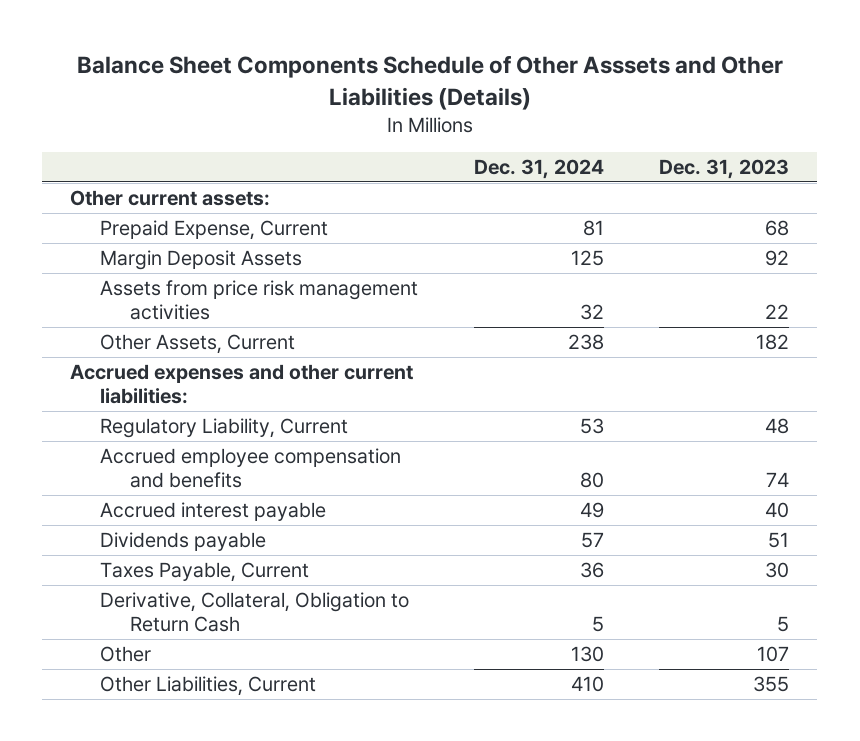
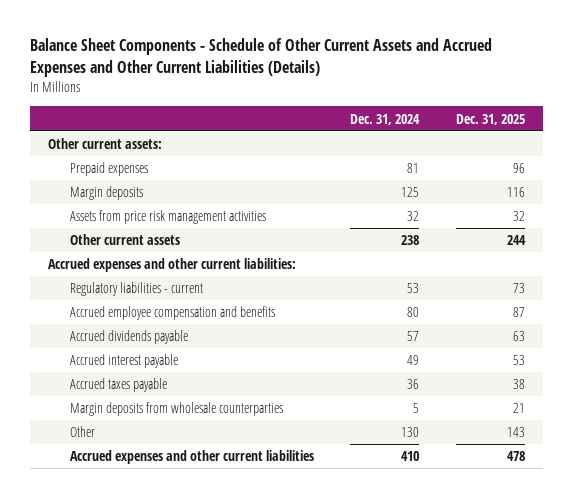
- Balance Sheet Components Schedule of Other Asssets and Other Liabilities (Details)
+ Balance Sheet Components - Schedule of Other Current Assets and Accrued Expenses and Other Current Liabilities (Details)
- | Dec. 31, 2024 | Dec. 31, 2023
+ | Dec. 31, 2024 | Dec. 31, 2025
- Prepaid Expense, Current | 81 | 68
- Margin Deposit Assets | 125 | 92
+ Prepaid expenses | 81 | 96
+ Margin deposits | 125 | 116
- Other Assets, Current | 238 | 182
+ Other current assets | 238 | 244
- Regulatory Liability, Current | 53 | 48
+ Regulatory liabilities - current | 53 | 73
+ Accrued dividends payable | 57 | 63
- Dividends payable | 57 | 51
- Taxes Payable, Current | 36 | 30
- Derivative, Collateral, Obligation to Return Cash | 5 | 5
+ Accrued taxes payable | 36 | 38
+ Margin deposits from wholesale counterparties | 5 | 21
- Other Liabilities, Current | 410 | 355
+ Accrued expenses and other current liabilities | 410 | 478

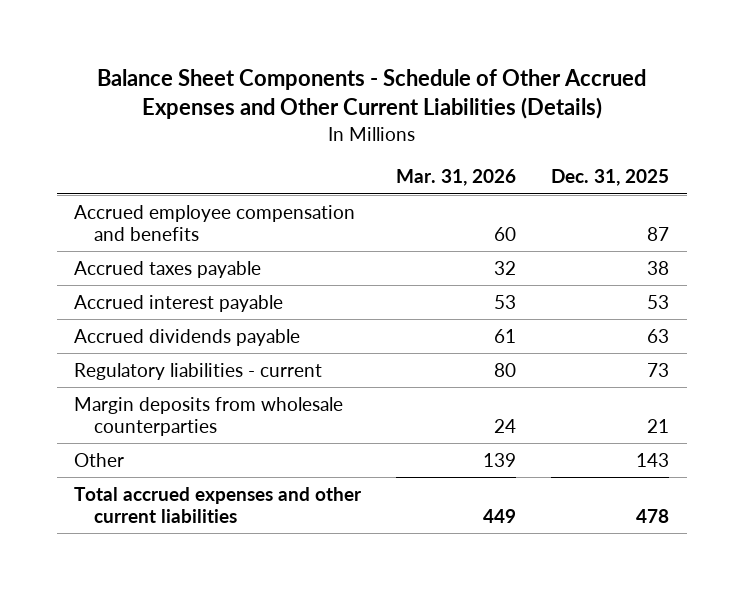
- Balance Sheet Components - Schedule of Other Current Assets and Accrued Expenses and Other Current Liabilities (Details)
+ Balance Sheet Components - Schedule of Other Accrued Expenses and Other Current Liabilities (Details)
- | Dec. 31, 2024 | Dec. 31, 2025
+ | Mar. 31, 2026 | Dec. 31, 2025
- Other current assets:
- Prepaid expenses | 81 | 96
- Margin deposits | 125 | 116
- Assets from price risk management activities | 32 | 32
- Other current assets | 238 | 244
- Accrued expenses and other current liabilities:
moved down: Accrued interest payable | 53 | 53
moved down: Accrued dividends payable | 61 | 63
moved down: Regulatory liabilities - current | 80 | 73
- Accrued expenses and other current liabilities | 410 | 478
+ Total accrued expenses and other current liabilities | 449 | 478

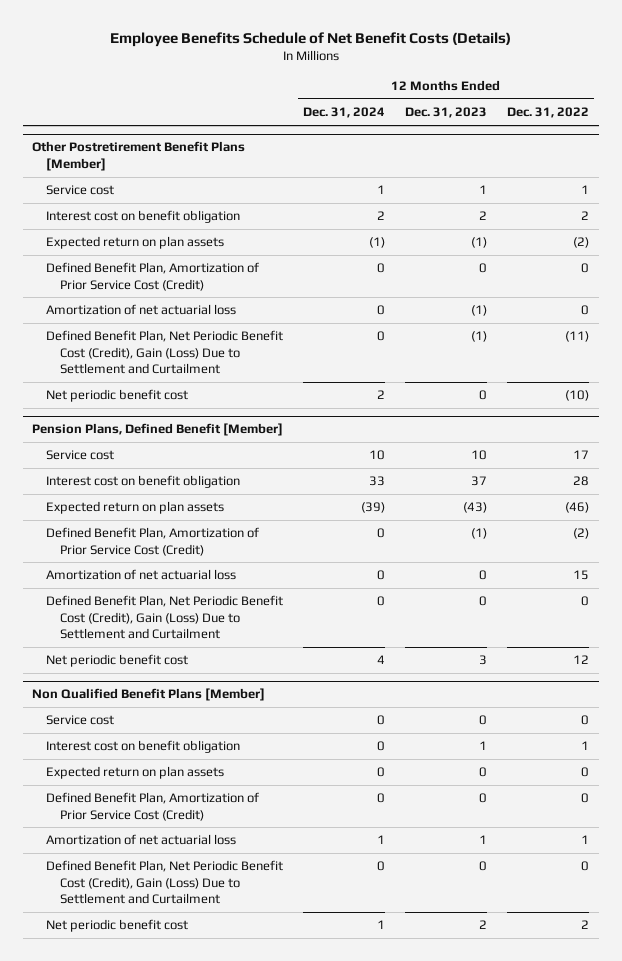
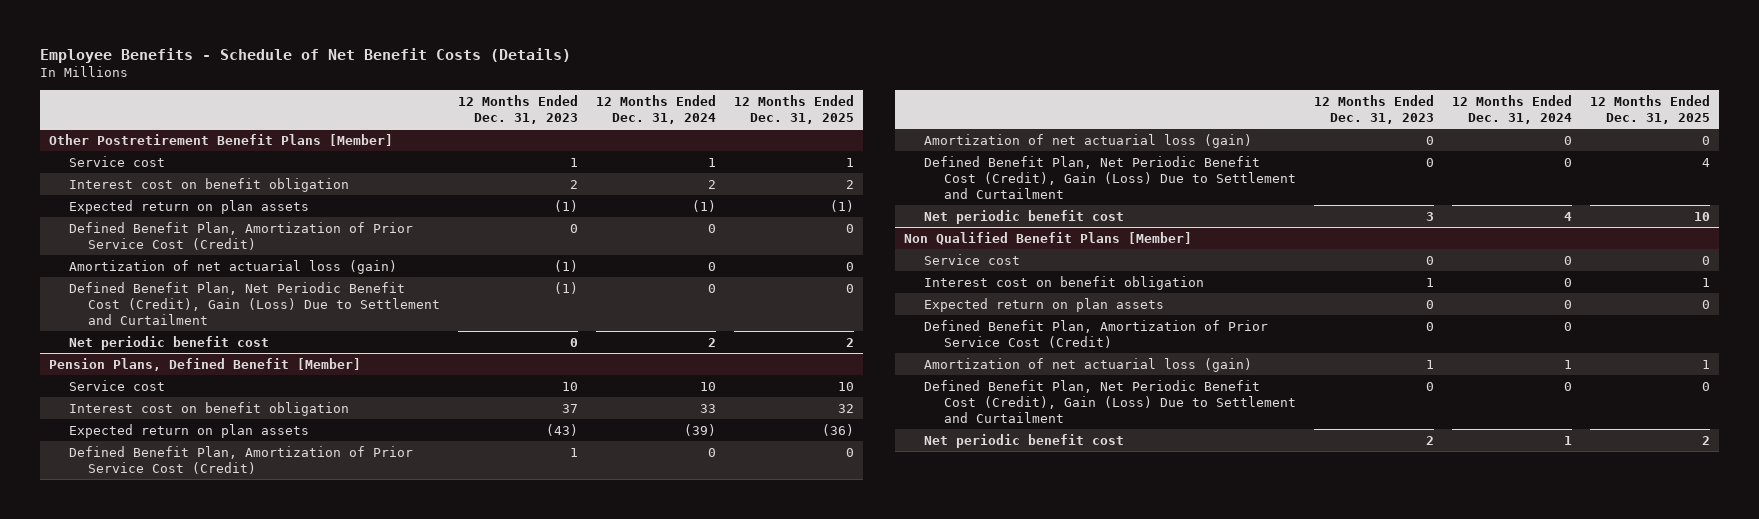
- Employee Benefits Schedule of Net Benefit Costs (Details)
+ Employee Benefits - Schedule of Net Benefit Costs (Details)
- | 12 Months Ended Dec. 31, 2024 | 12 Months Ended Dec. 31, 2023 | 12 Months Ended Dec. 31, 2022
+ | 12 Months Ended Dec. 31, 2023 | 12 Months Ended Dec. 31, 2024 | 12 Months Ended Dec. 31, 2025
@ Other Postretirement Benefit Plans [Member]
- Amortization of net actuarial loss | 0 | (1) | 0
+ Amortization of net actuarial loss (gain) | (1) | 0 | 0
@ Pension Plans, Defined Benefit [Member]
- Defined Benefit Plan, Amortization of Prior Service Cost (Credit) | 0 | (1) | (2)
- Amortization of net actuarial loss | 0 | 0 | 15
+ Defined Benefit Plan, Amortization of Prior Service Cost (Credit) | 1 | 0 | 0
+ Amortization of net actuarial loss (gain) | 0 | 0 | 0
@ Non Qualified Benefit Plans [Member]
- Amortization of net actuarial loss | 1 | 1 | 1
+ Amortization of net actuarial loss (gain) | 1 | 1 | 1

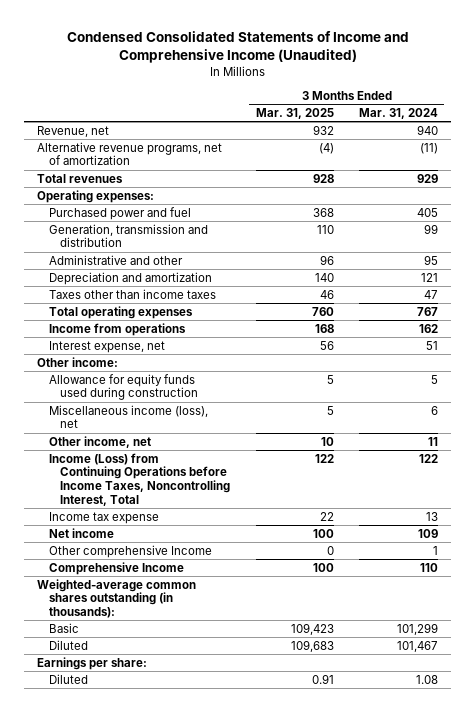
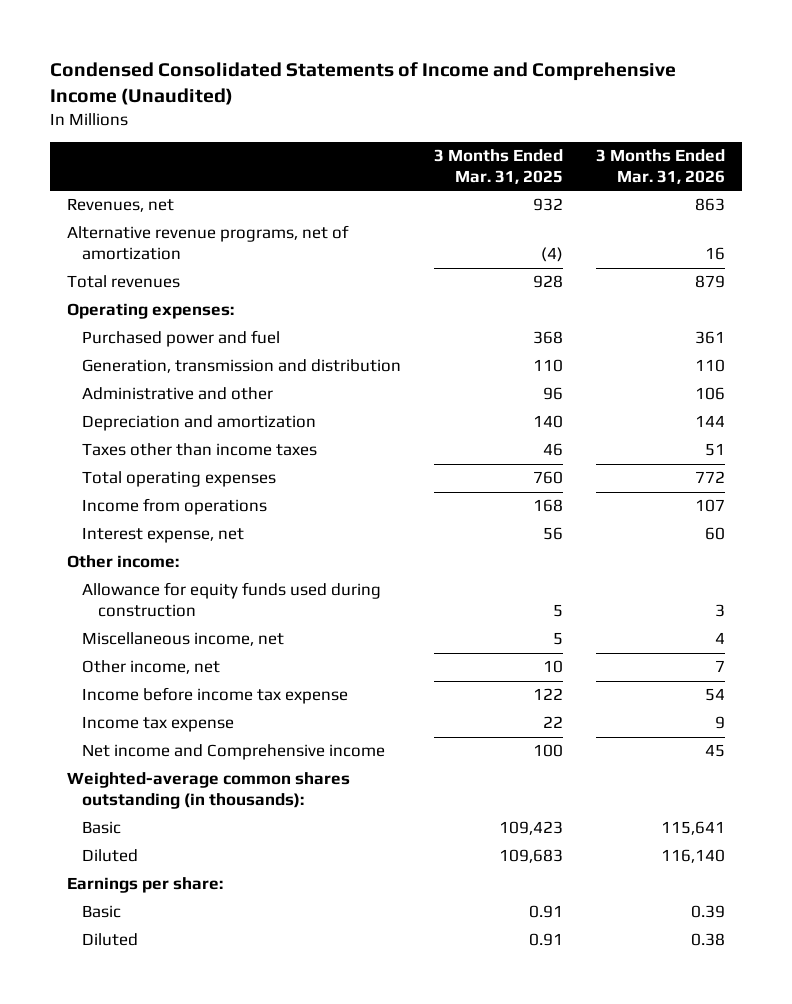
- | 3 Months Ended Mar. 31, 2025 | 3 Months Ended Mar. 31, 2024
+ | 3 Months Ended Mar. 31, 2025 | 3 Months Ended Mar. 31, 2026
- Revenue, net | 932 | 940
+ Revenues, net | 932 | 863
- Miscellaneous income (loss), net | 5 | 6
+ Miscellaneous income, net | 5 | 4
- Income (Loss) from Continuing Operations before Income Taxes, Noncontrolling Interest, Total | 122 | 122
+ Income before income tax expense | 122 | 54
- Net income | 100 | 109
- Other comprehensive Income | 0 | 1
- Comprehensive Income | 100 | 110
+ Net income and Comprehensive income | 100 | 45
+ Basic | 0.91 | 0.39

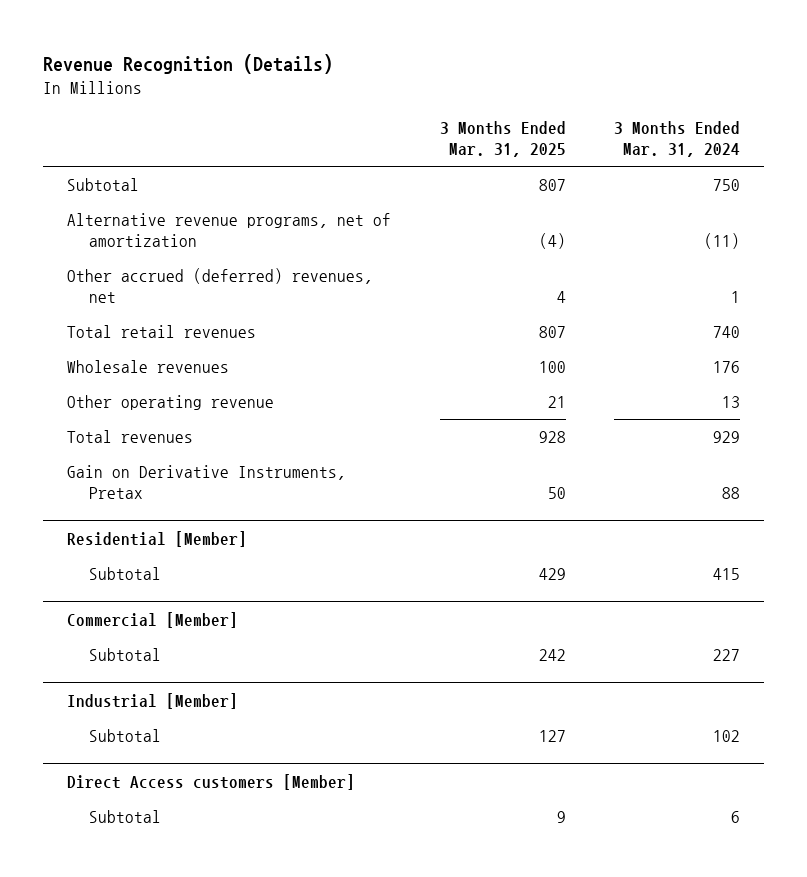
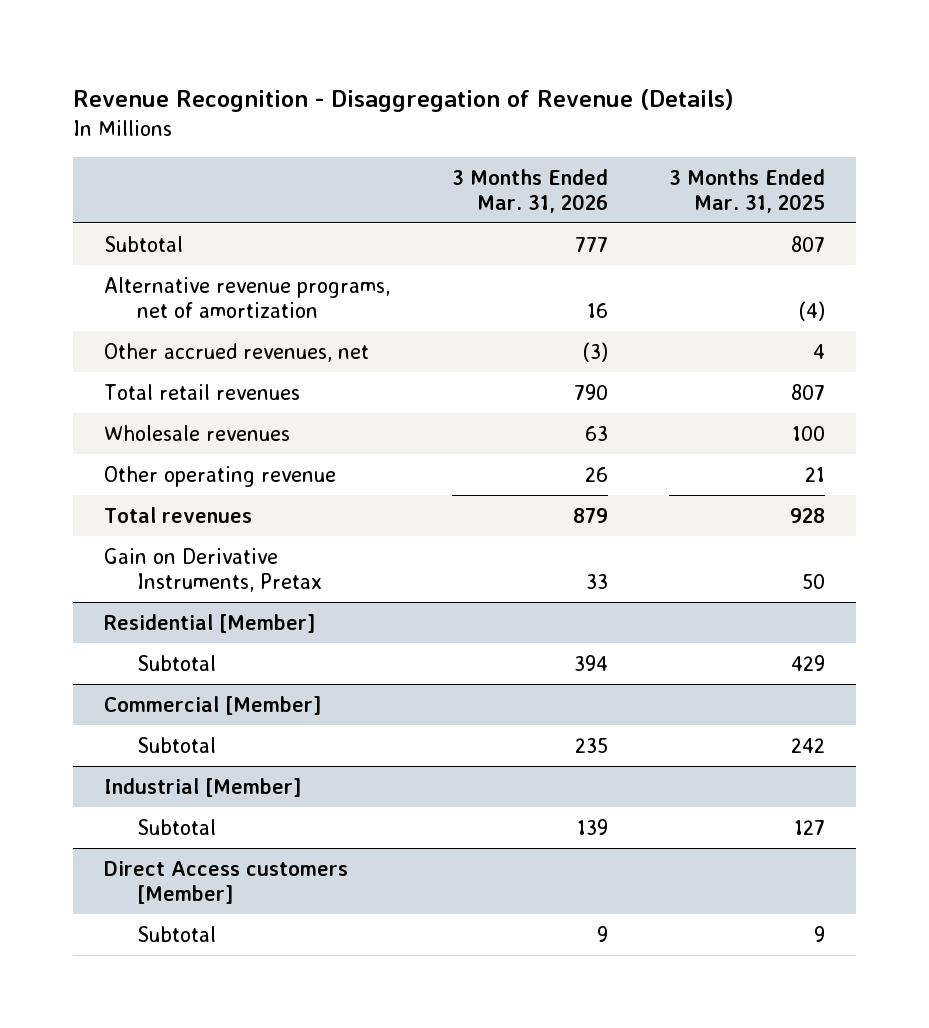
- Revenue Recognition (Details)
+ Revenue Recognition - Disaggregation of Revenue (Details)
- | 3 Months Ended Mar. 31, 2025 | 3 Months Ended Mar. 31, 2024
+ | 3 Months Ended Mar. 31, 2026 | 3 Months Ended Mar. 31, 2025
- Other accrued (deferred) revenues, net | 4 | 1
+ Other accrued revenues, net | (3) | 4

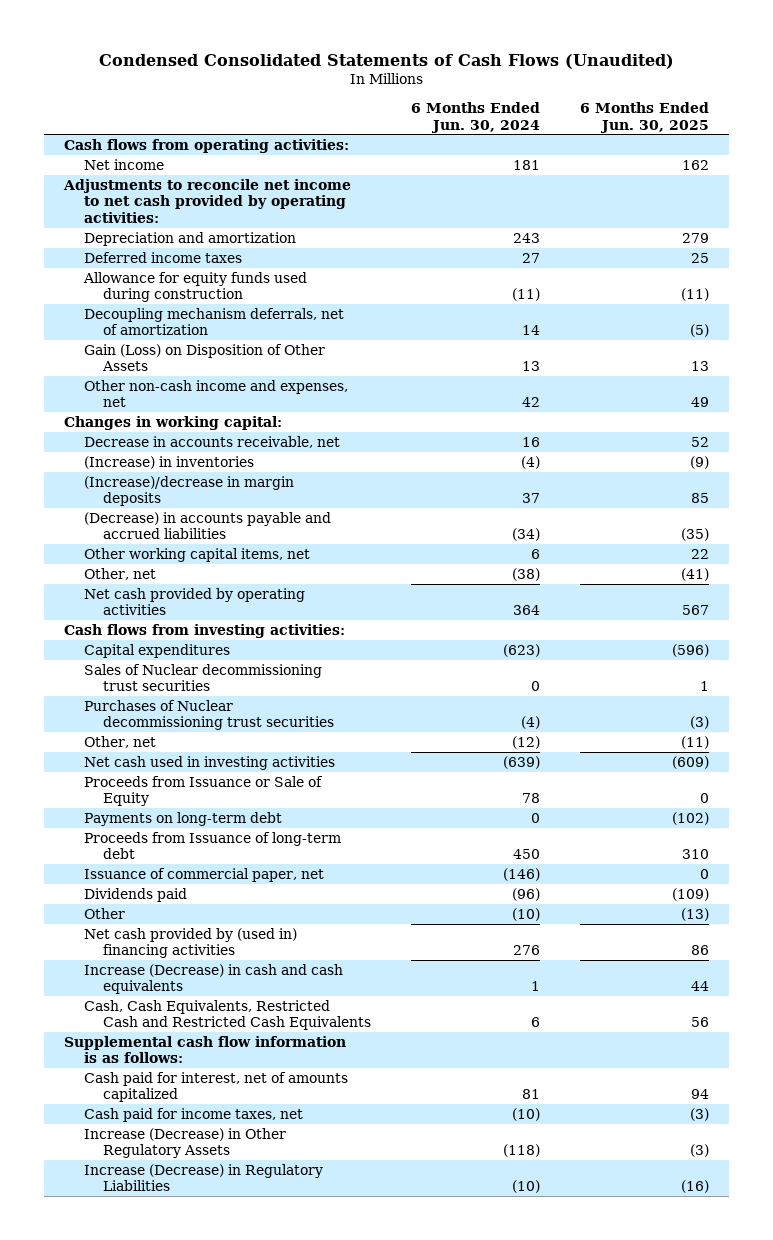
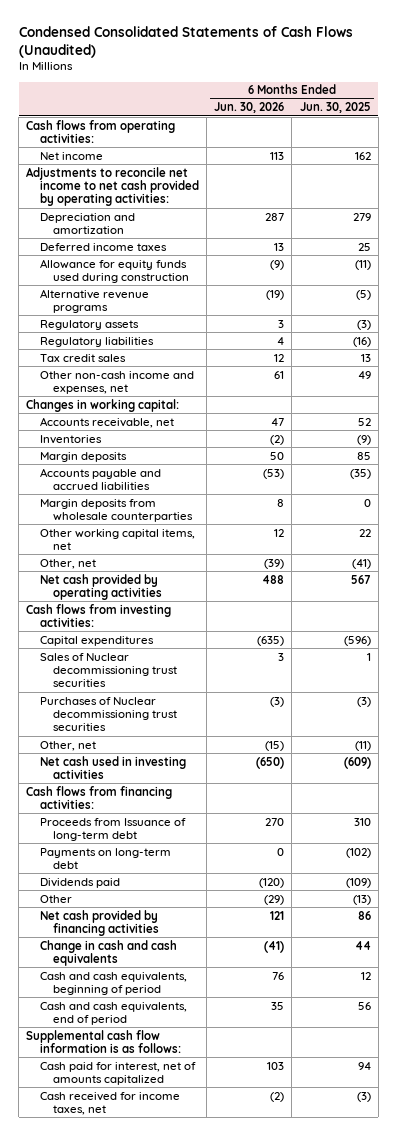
- | 6 Months Ended Jun. 30, 2024 | 6 Months Ended Jun. 30, 2025
+ | 6 Months Ended Jun. 30, 2026 | 6 Months Ended Jun. 30, 2025
- Decoupling mechanism deferrals, net of amortization | 14 | (5)
- Gain (Loss) on Disposition of Other Assets | 13 | 13
+ Alternative revenue programs | (19) | (5)
+ Regulatory assets | 3 | (3)
+ Regulatory liabilities | 4 | (16)
+ Tax credit sales | 12 | 13
- Decrease in accounts receivable, net | 16 | 52
- (Increase) in inventories | (4) | (9)
- (Increase)/decrease in margin deposits | 37 | 85
- (Decrease) in accounts payable and accrued liabilities | (34) | (35)
+ Accounts receivable, net | 47 | 52
+ Inventories | (2) | (9)
+ Margin deposits | 50 | 85
+ Accounts payable and accrued liabilities | (53) | (35)
+ Margin deposits from wholesale counterparties | 8 | 0
- Proceeds from Issuance or Sale of Equity | 78 | 0
+ Cash flows from financing activities:
- Issuance of commercial paper, net | (146) | 0
moved down: Payments on long-term debt | 0 | (102)
- Net cash provided by (used in) financing activities | 276 | 86
- Increase (Decrease) in cash and cash equivalents | 1 | 44
- Cash, Cash Equivalents, Restricted Cash and Restricted Cash Equivalents | 6 | 56
+ Net cash provided by financing activities | 121 | 86
+ Change in cash and cash equivalents | (41) | 44
+ Cash and cash equivalents, beginning of period | 76 | 12
+ Cash and cash equivalents, end of period | 35 | 56
- Cash paid for income taxes, net | (10) | (3)
- Increase (Decrease) in Other Regulatory Assets | (118) | (3)
- Increase (Decrease) in Regulatory Liabilities | (10) | (16)
+ Cash received for income taxes, net | (2) | (3)

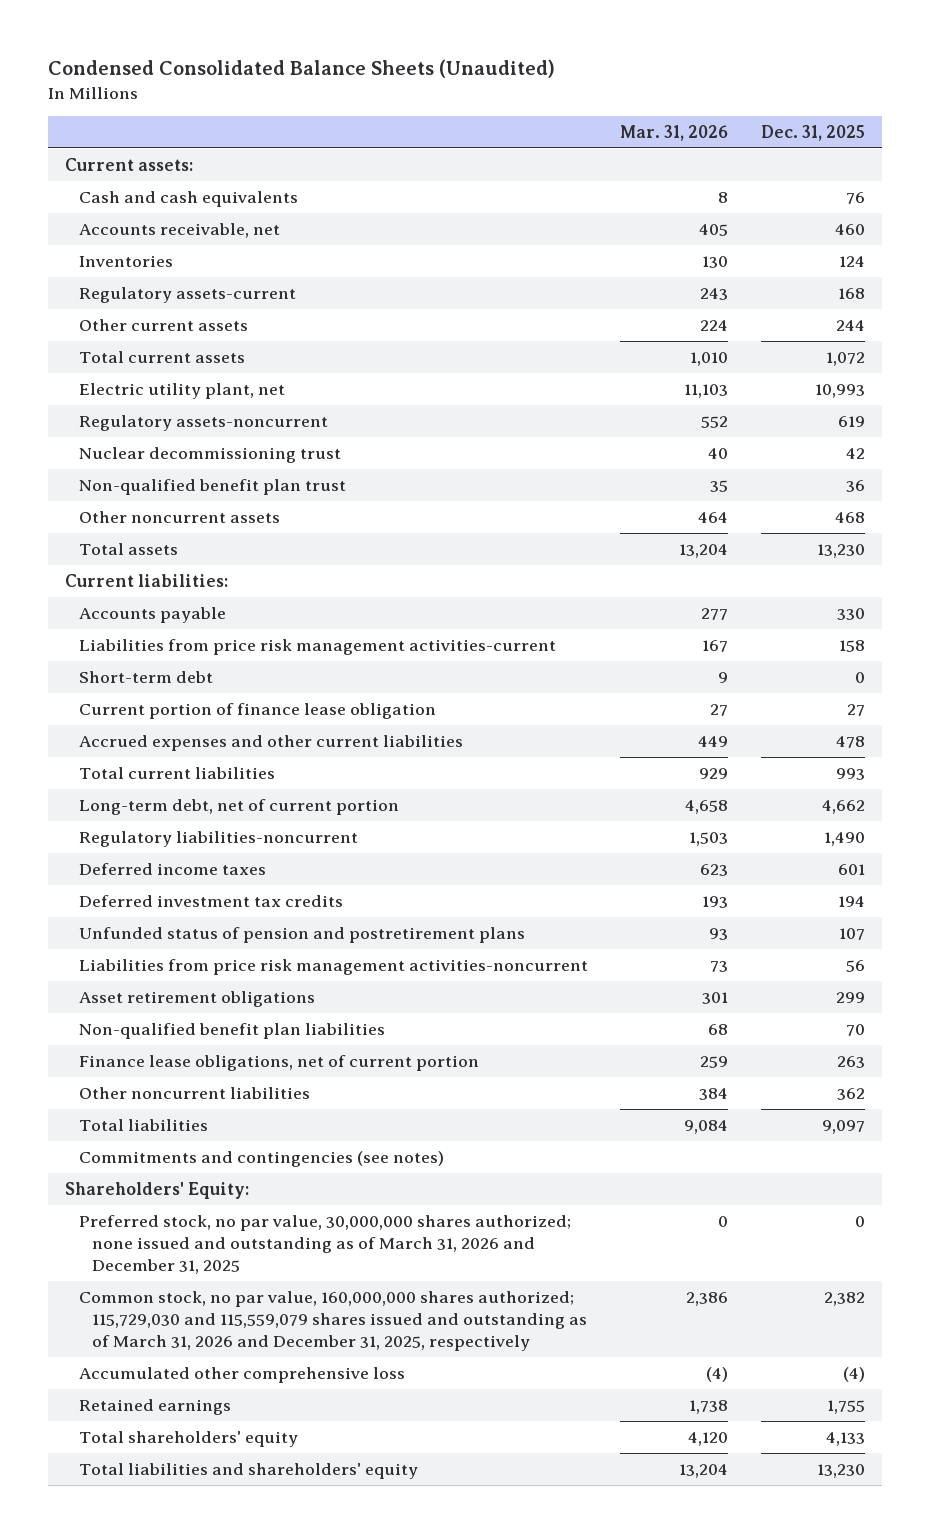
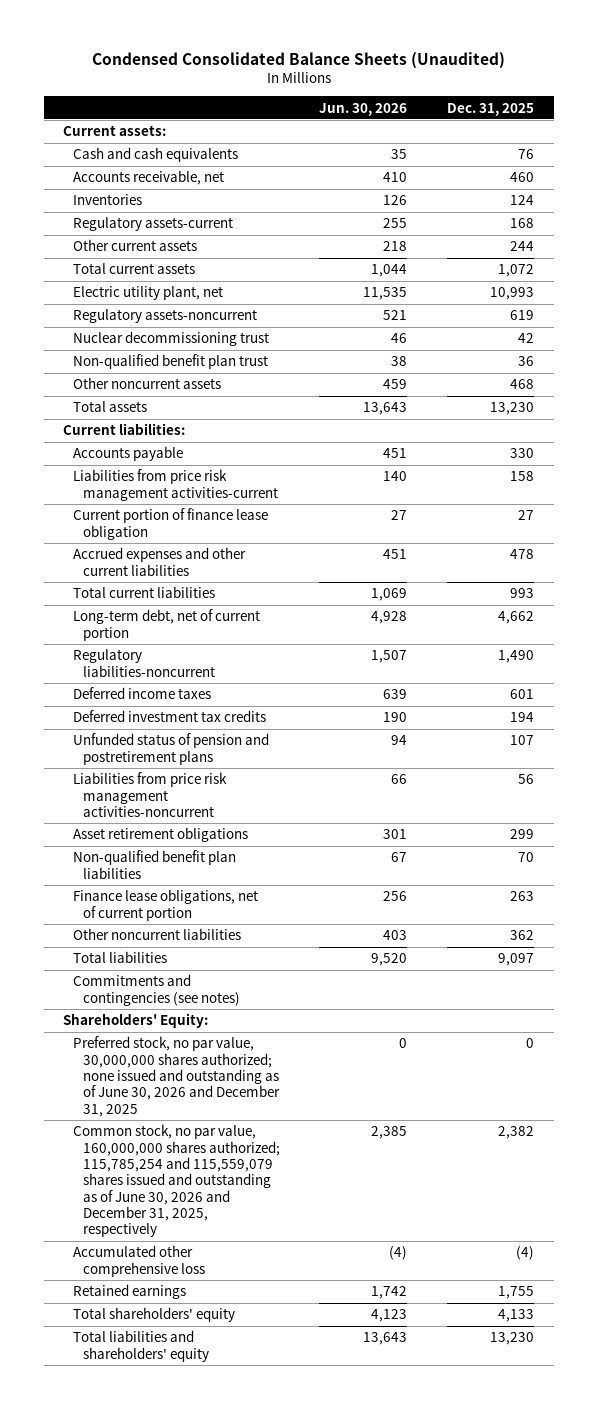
- | Mar. 31, 2026 | Dec. 31, 2025
+ | Jun. 30, 2026 | Dec. 31, 2025
- Short-term debt | 9 | 0
- Preferred stock, no par value, 30,000,000 shares authorized; none issued and outstanding as of March 31, 2026 and December 31, 2025 | 0 | 0
- Common stock, no par value, 160,000,000 shares authorized; 115,729,030 and 115,559,079 shares issued and outstanding as of March 31, 2026 and December 31, 2025, respectively | 2,386 | 2,382
+ Preferred stock, no par value, 30,000,000 shares authorized; none issued and outstanding as of June 30, 2026 and December 31, 2025 | 0 | 0
+ Common stock, no par value, 160,000,000 shares authorized; 115,785,254 and 115,559,079 shares issued and outstanding as of June 30, 2026 and December 31, 2025, respectively | 2,385 | 2,382

